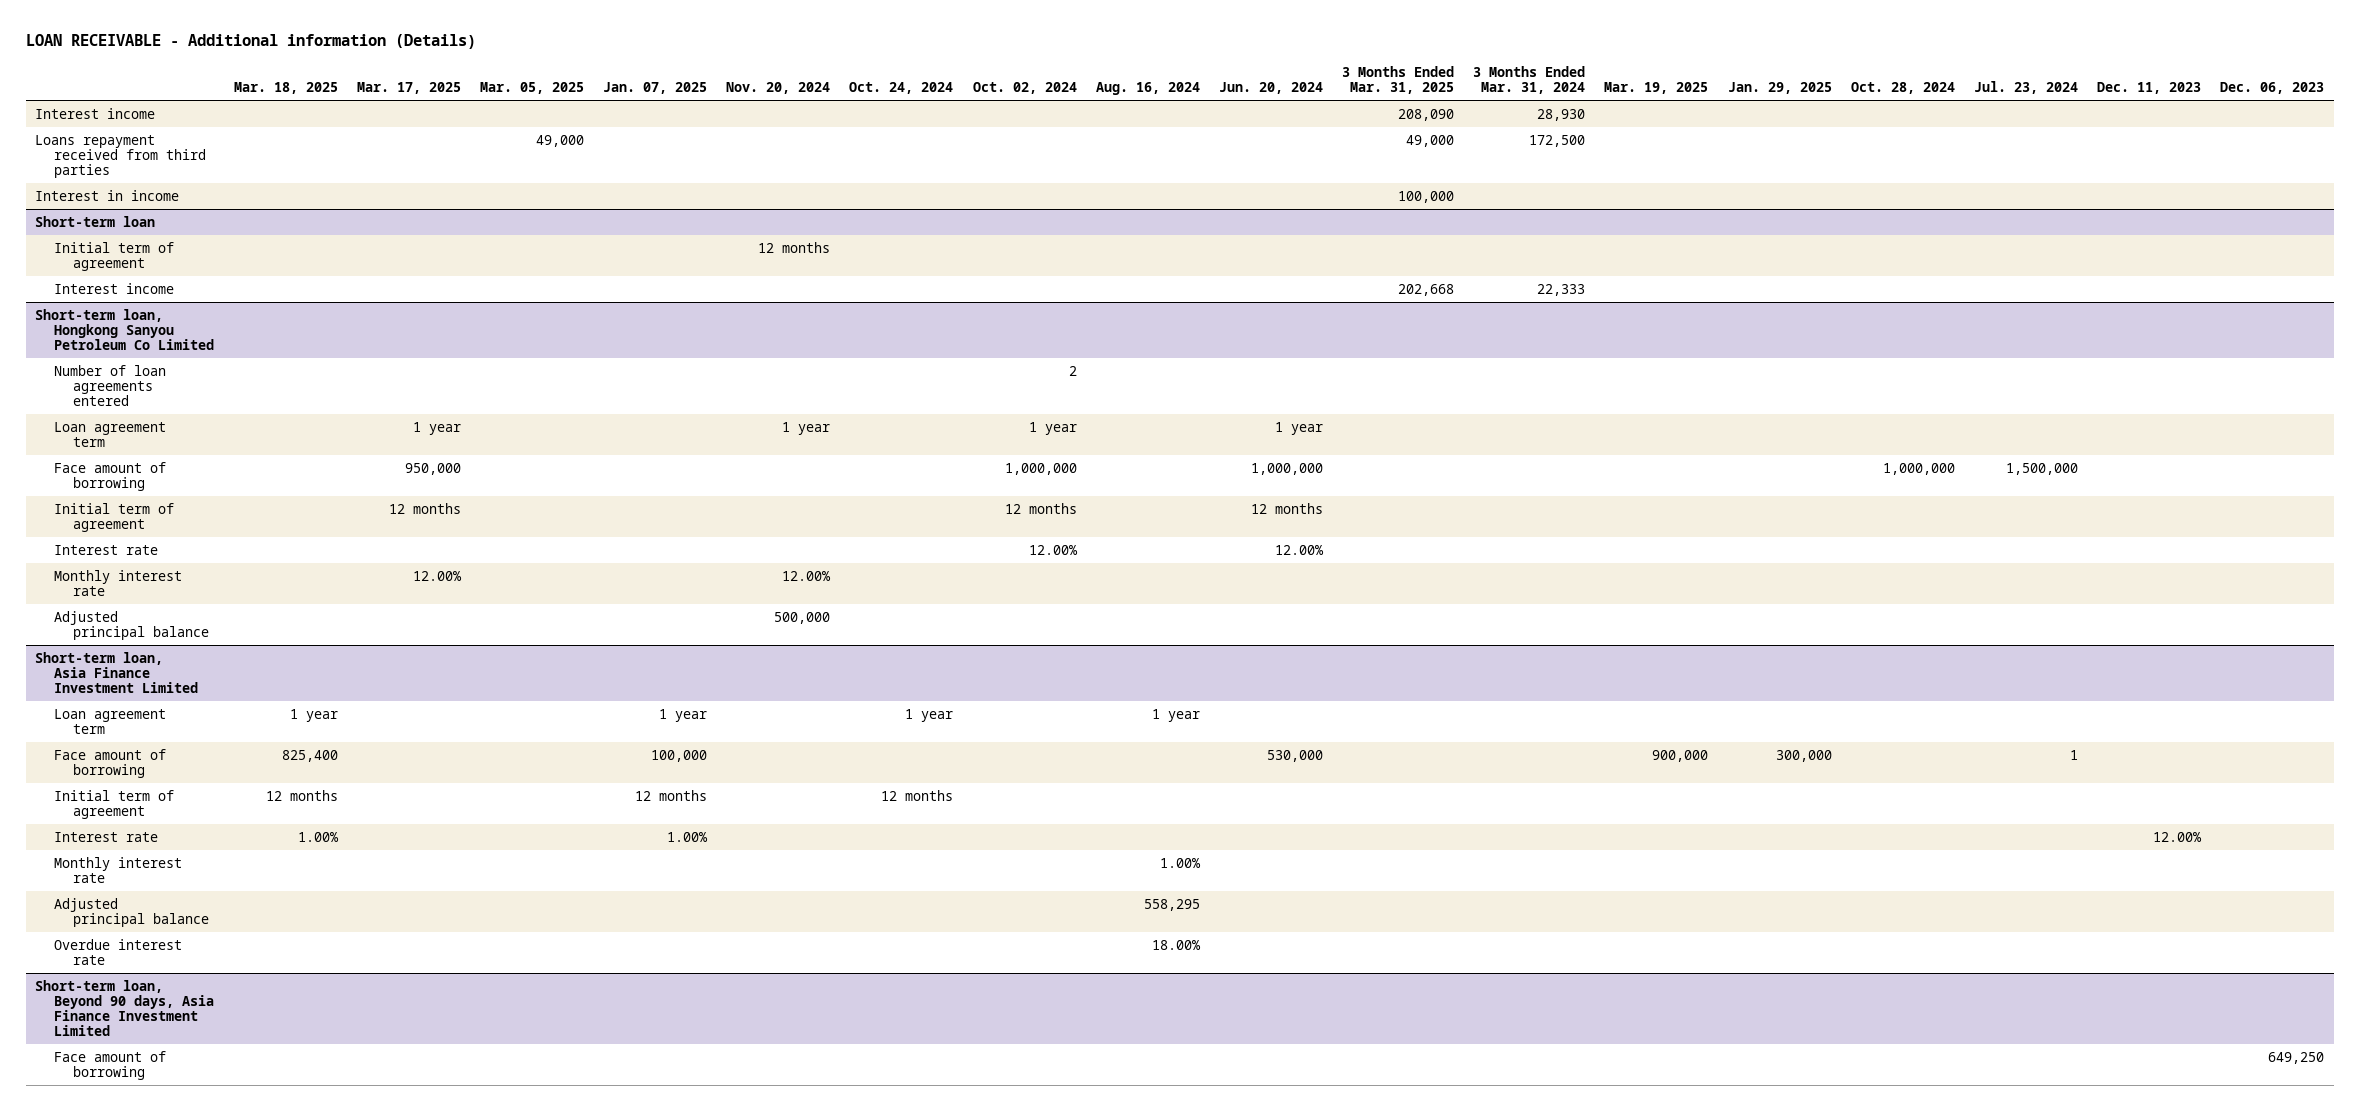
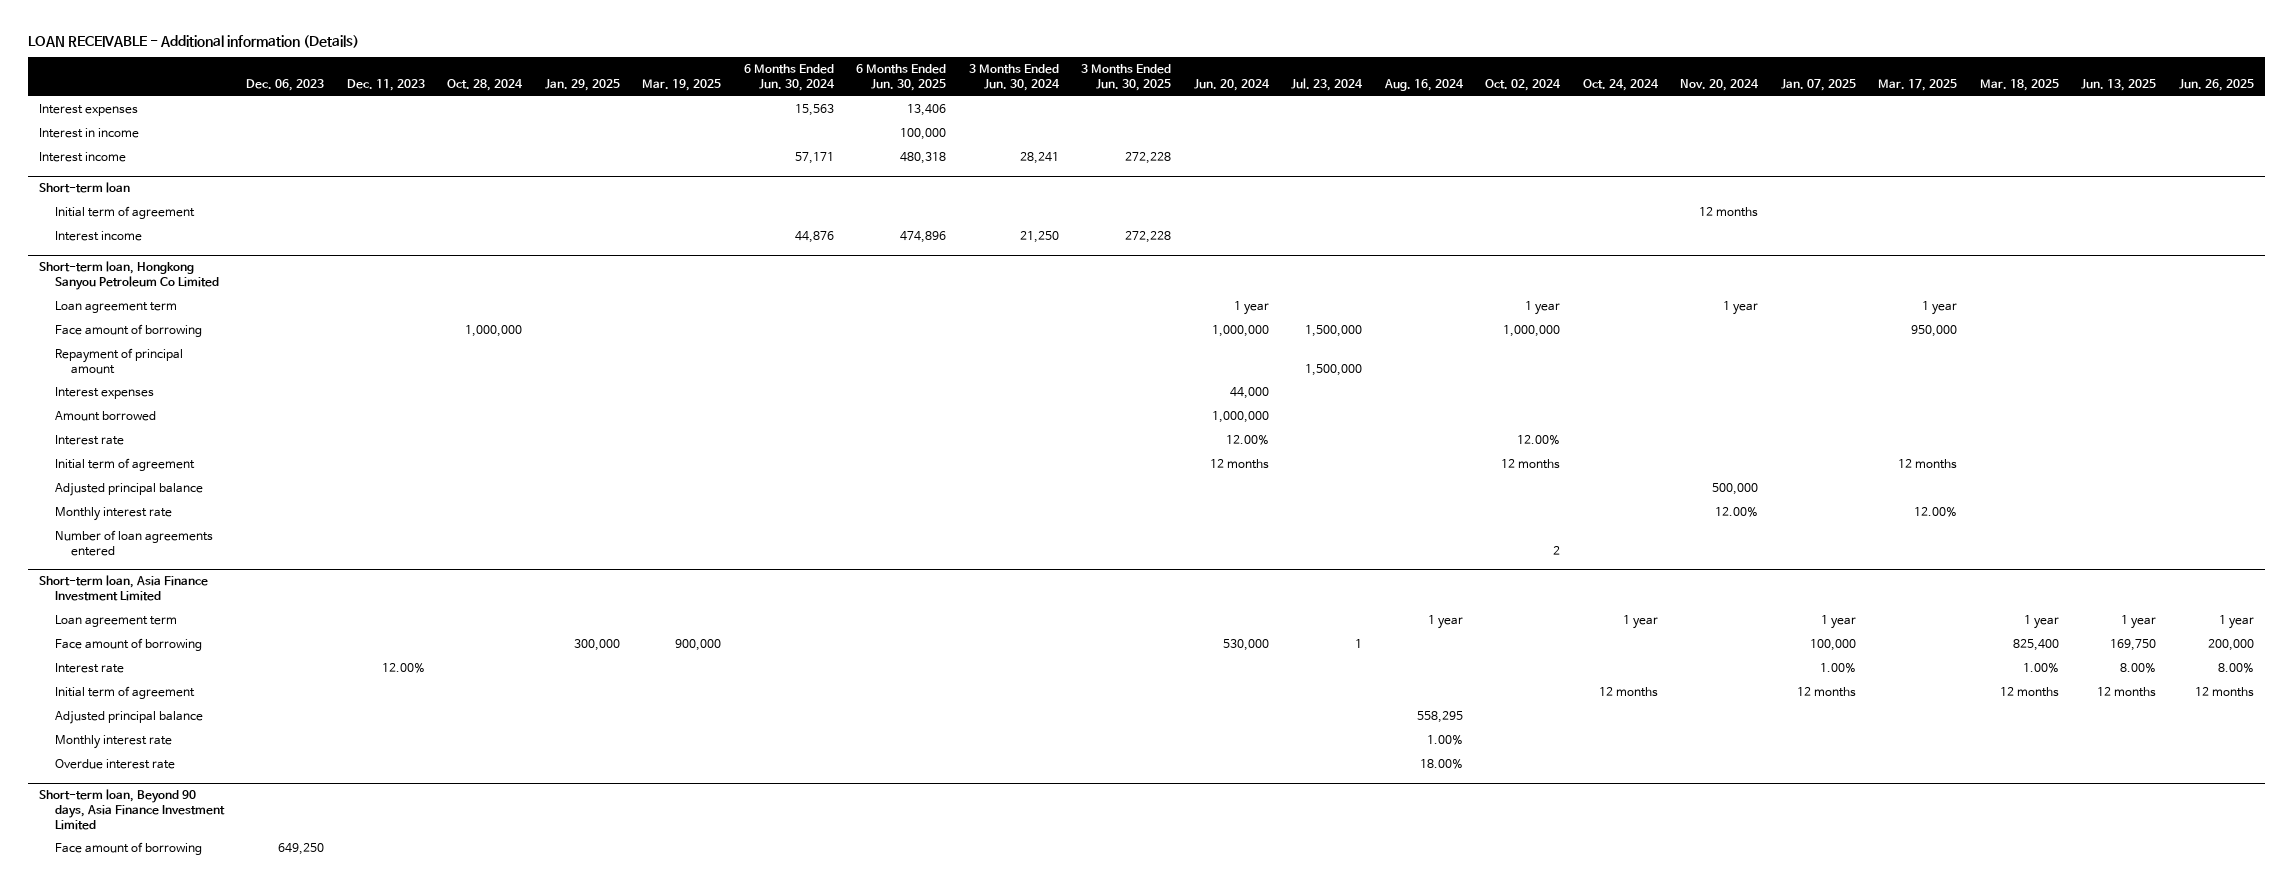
- | Mar. 18, 2025 | Mar. 17, 2025 | Mar. 05, 2025 | Jan. 07, 2025 | Nov. 20, 2024 | Oct. 24, 2024 | Oct. 02, 2024 | Aug. 16, 2024 | Jun. 20, 2024 | 3 Months Ended Mar. 31, 2025 | 3 Months Ended Mar. 31, 2024 | Mar. 19, 2025 | Jan. 29, 2025 | Oct. 28, 2024 | Jul. 23, 2024 | Dec. 11, 2023 | Dec. 06, 2023
+ | Dec. 06, 2023 | Dec. 11, 2023 | Oct. 28, 2024 | Jan. 29, 2025 | Mar. 19, 2025 | 6 Months Ended Jun. 30, 2024 | 6 Months Ended Jun. 30, 2025 | 3 Months Ended Jun. 30, 2024 | 3 Months Ended Jun. 30, 2025 | Jun. 20, 2024 | Jul. 23, 2024 | Aug. 16, 2024 | Oct. 02, 2024 | Oct. 24, 2024 | Nov. 20, 2024 | Jan. 07, 2025 | Mar. 17, 2025 | Mar. 18, 2025 | Jun. 13, 2025 | Jun. 26, 2025
- Loans repayment received from third parties | | | 49,000 | | | | | | | 49,000 | 172,500 | | | | | |
+ Interest expenses | | | | | | 15,563 | 13,406 | | | | | | | | | | | | |
moved down: Interest income | | | | | | 57,171 | 480,318 | 28,241 | 272,228 | | | | | | | | | | |
@ Short-term loan, Hongkong Sanyou Petroleum Co Limited
+ Repayment of principal amount | | | | | | | | | | | 1,500,000 | | | | | | | | |
+ Interest expenses | | | | | | | | | | 44,000 | | | | | | | | | |
+ Amount borrowed | | | | | | | | | | 1,000,000 | | | | | | | | | |
moved down: Initial term of agreement | | | | | | | | | | 12 months | | | 12 months | | | | 12 months | | |
moved down: Monthly interest rate | | | | | | | | | | | | | | | 12.00% | | 12.00% | | |
moved down: Number of loan agreements entered | | | | | | | | | | | | | 2 | | | | | | |
@ Short-term loan, Asia Finance Investment Limited
moved down: Initial term of agreement | | | | | | | | | | | | | | 12 months | | 12 months | | 12 months | 12 months | 12 months
moved down: Monthly interest rate | | | | | | | | | | | | 1.00% | | | | | | | |

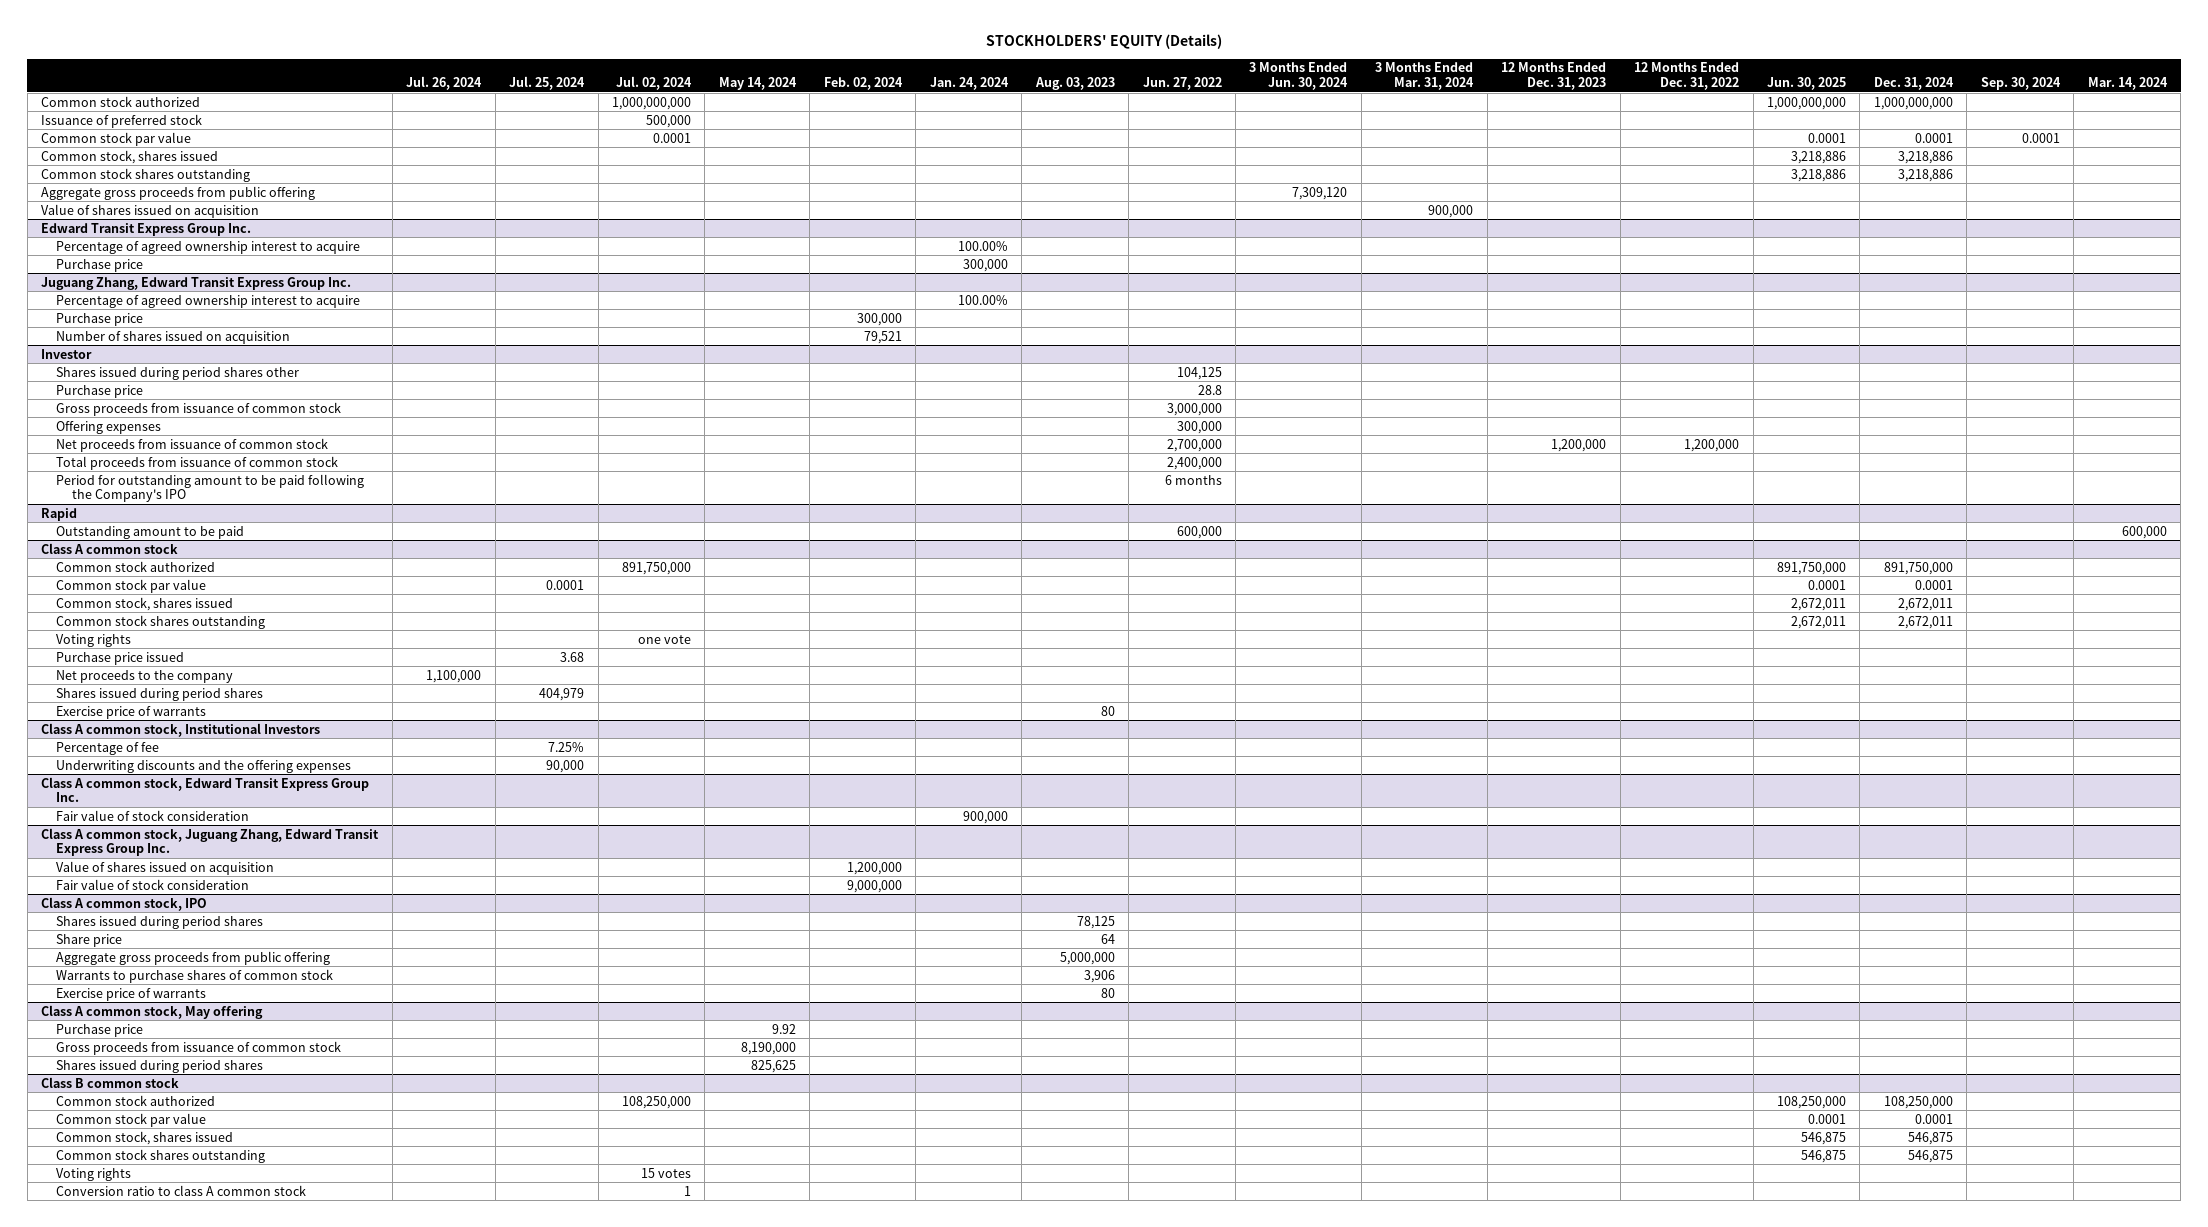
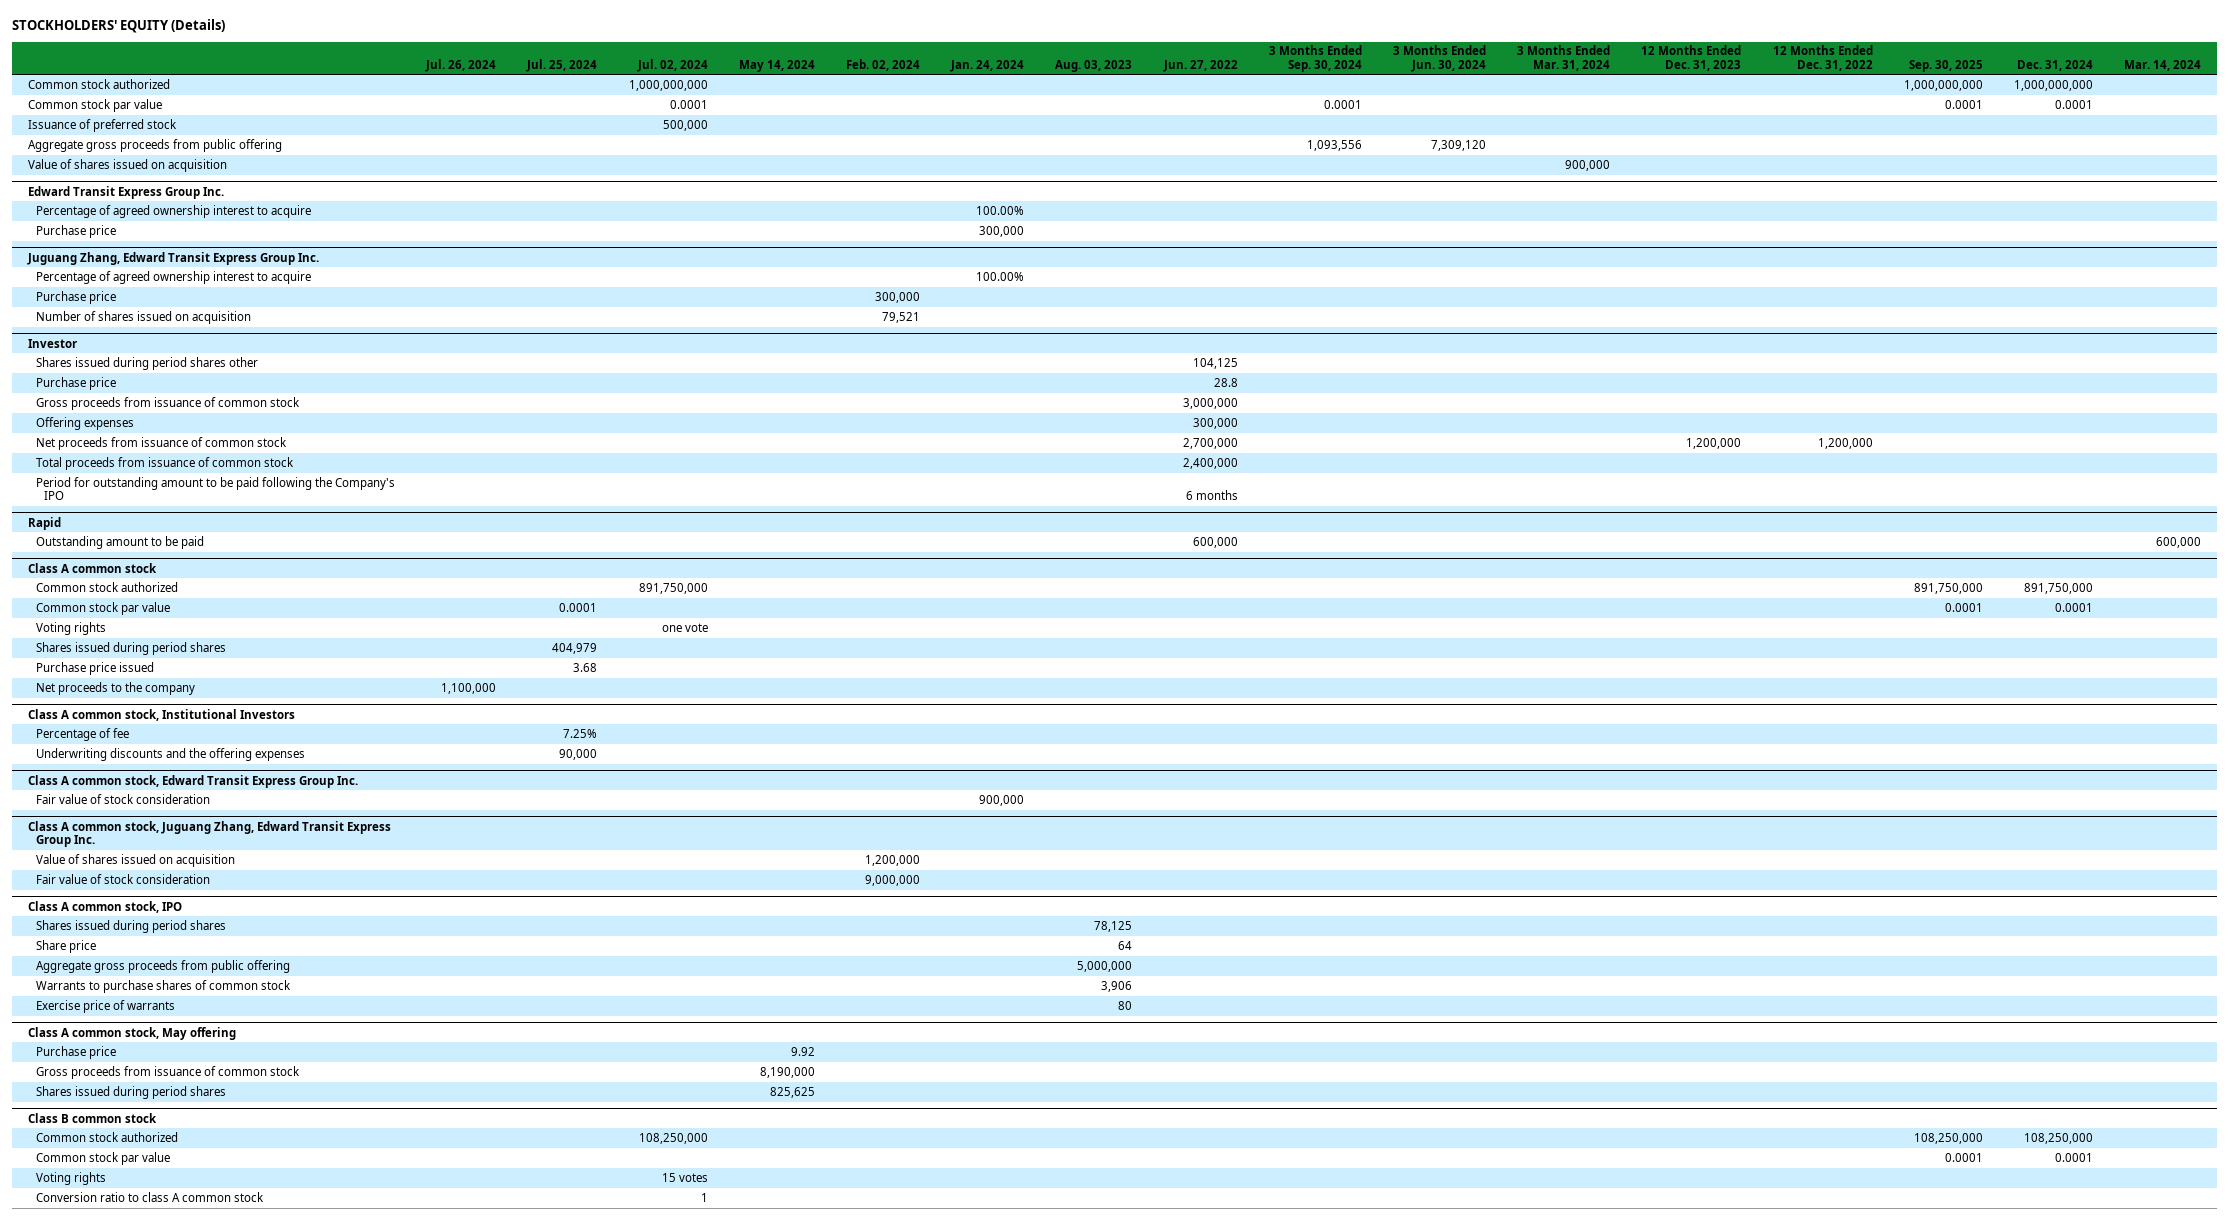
- | Jul. 26, 2024 | Jul. 25, 2024 | Jul. 02, 2024 | May 14, 2024 | Feb. 02, 2024 | Jan. 24, 2024 | Aug. 03, 2023 | Jun. 27, 2022 | 3 Months Ended Jun. 30, 2024 | 3 Months Ended Mar. 31, 2024 | 12 Months Ended Dec. 31, 2023 | 12 Months Ended Dec. 31, 2022 | Jun. 30, 2025 | Dec. 31, 2024 | Sep. 30, 2024 | Mar. 14, 2024
+ | Jul. 26, 2024 | Jul. 25, 2024 | Jul. 02, 2024 | May 14, 2024 | Feb. 02, 2024 | Jan. 24, 2024 | Aug. 03, 2023 | Jun. 27, 2022 | 3 Months Ended Sep. 30, 2024 | 3 Months Ended Jun. 30, 2024 | 3 Months Ended Mar. 31, 2024 | 12 Months Ended Dec. 31, 2023 | 12 Months Ended Dec. 31, 2022 | Sep. 30, 2025 | Dec. 31, 2024 | Mar. 14, 2024
- Common stock, shares issued | | | | | | | | | | | | | 3,218,886 | 3,218,886 | |
- Common stock shares outstanding | | | | | | | | | | | | | 3,218,886 | 3,218,886 | |
moved down: Issuance of preferred stock | | | 500,000 | | | | | | | | | | | | |
@ Class A common stock
- Common stock, shares issued | | | | | | | | | | | | | 2,672,011 | 2,672,011 | |
- Common stock shares outstanding | | | | | | | | | | | | | 2,672,011 | 2,672,011 | |
moved up: Shares issued during period shares | | 404,979 | | | | | | | | | | | | | |
- Exercise price of warrants | | | | | | | 80 | | | | | | | | |
@ Class B common stock
- Common stock, shares issued | | | | | | | | | | | | | 546,875 | 546,875 | |
- Common stock shares outstanding | | | | | | | | | | | | | 546,875 | 546,875 | |

